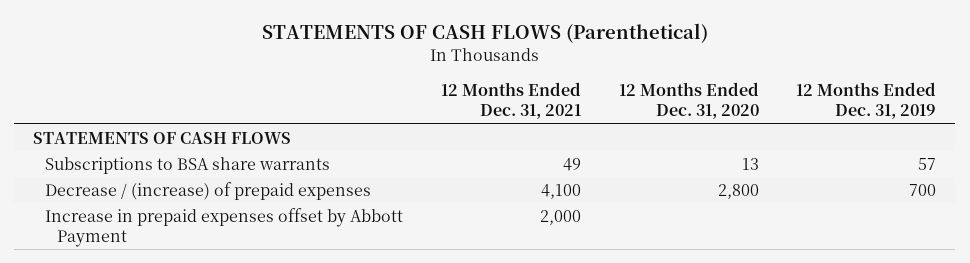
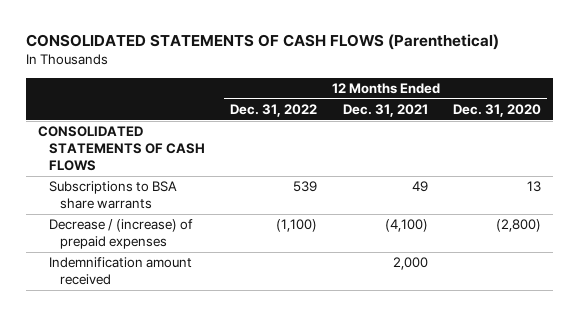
- STATEMENTS OF CASH FLOWS (Parenthetical)
+ CONSOLIDATED STATEMENTS OF CASH FLOWS (Parenthetical)
- | 12 Months Ended Dec. 31, 2021 | 12 Months Ended Dec. 31, 2020 | 12 Months Ended Dec. 31, 2019
+ | 12 Months Ended Dec. 31, 2022 | 12 Months Ended Dec. 31, 2021 | 12 Months Ended Dec. 31, 2020
- STATEMENTS OF CASH FLOWS
+ CONSOLIDATED STATEMENTS OF CASH FLOWS
- Decrease / (increase) of prepaid expenses | 4,100 | 2,800 | 700
- Increase in prepaid expenses offset by Abbott Payment | 2,000 | |
+ Decrease / (increase) of prepaid expenses | (1,100) | (4,100) | (2,800)
+ Indemnification amount received | | 2,000 |

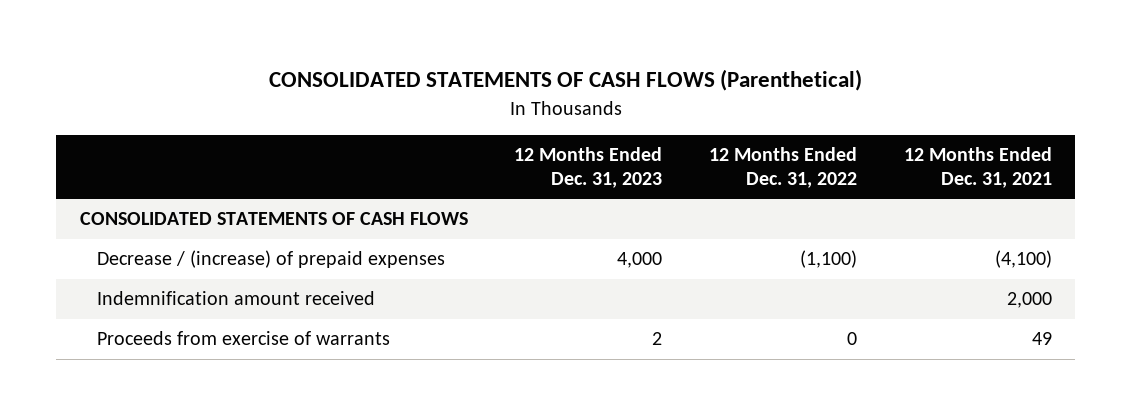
- | 12 Months Ended Dec. 31, 2022 | 12 Months Ended Dec. 31, 2021 | 12 Months Ended Dec. 31, 2020
+ | 12 Months Ended Dec. 31, 2023 | 12 Months Ended Dec. 31, 2022 | 12 Months Ended Dec. 31, 2021
- Subscriptions to BSA share warrants | 539 | 49 | 13
+ Proceeds from exercise of warrants | 2 | 0 | 49

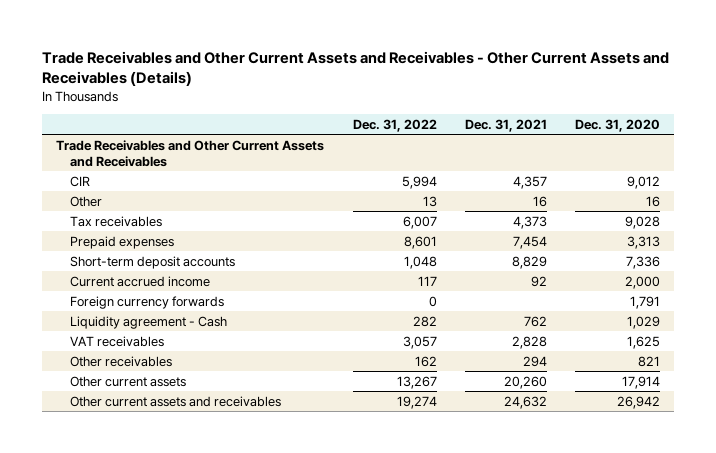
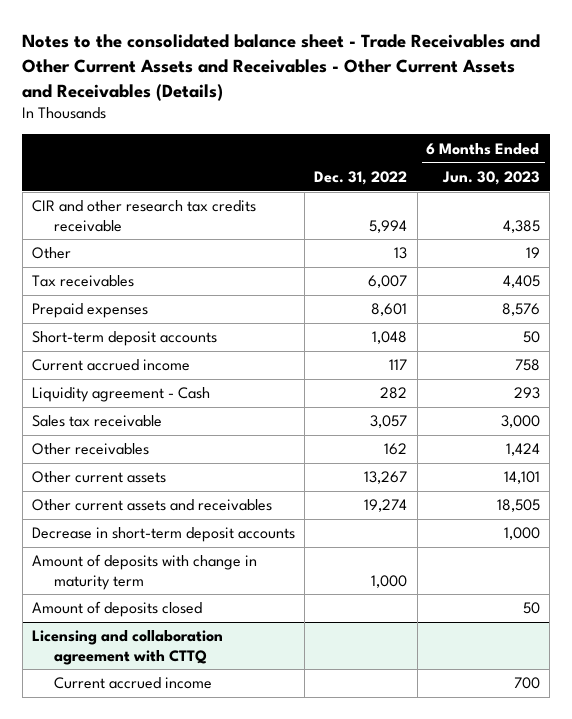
- Trade Receivables and Other Current Assets and Receivables - Other Current Assets and Receivables (Details)
+ Notes to the consolidated balance sheet - Trade Receivables and Other Current Assets and Receivables - Other Current Assets and Receivables (Details)
- | Dec. 31, 2022 | Dec. 31, 2021 | Dec. 31, 2020
+ | Dec. 31, 2022 | 6 Months Ended Jun. 30, 2023
- Trade Receivables and Other Current Assets and Receivables
- CIR | 5,994 | 4,357 | 9,012
+ CIR and other research tax credits receivable | 5,994 | 4,385
- Foreign currency forwards | 0 | | 1,791
- VAT receivables | 3,057 | 2,828 | 1,625
+ Sales tax receivable | 3,057 | 3,000
+ Decrease in short-term deposit accounts | | 1,000
+ Amount of deposits with change in maturity term | 1,000 |
+ Amount of deposits closed | | 50
+ Licensing and collaboration agreement with CTTQ
+ Current accrued income | | 700

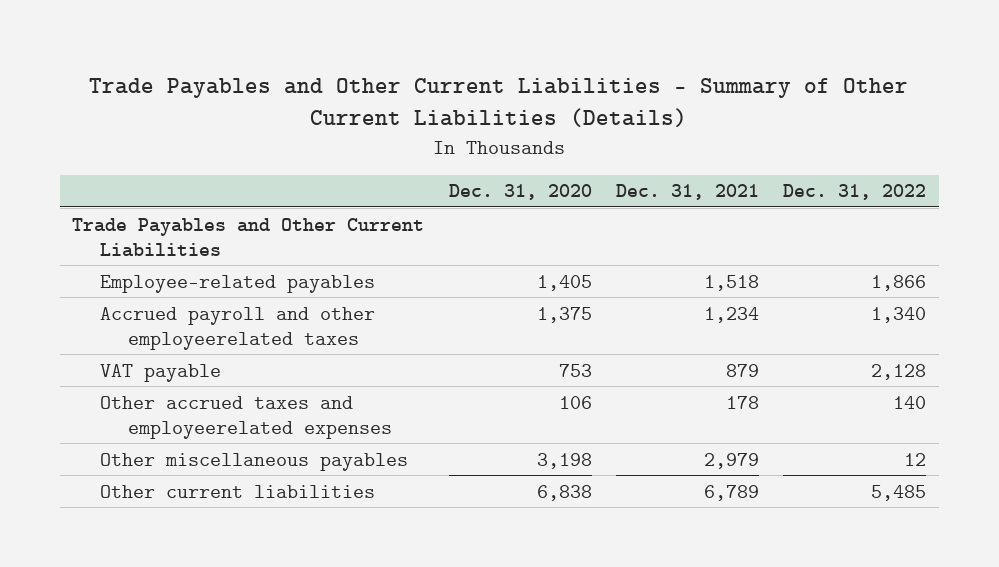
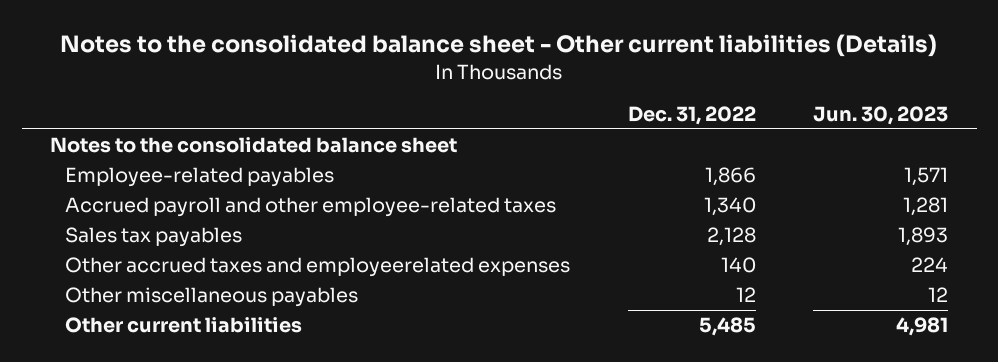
- Trade Payables and Other Current Liabilities - Summary of Other Current Liabilities (Details)
+ Notes to the consolidated balance sheet - Other current liabilities (Details)
- | Dec. 31, 2020 | Dec. 31, 2021 | Dec. 31, 2022
+ | Dec. 31, 2022 | Jun. 30, 2023
- Trade Payables and Other Current Liabilities
+ Notes to the consolidated balance sheet
- Accrued payroll and other employeerelated taxes | 1,375 | 1,234 | 1,340
- VAT payable | 753 | 879 | 2,128
+ Accrued payroll and other employee-related taxes | 1,340 | 1,281
+ Sales tax payables | 2,128 | 1,893

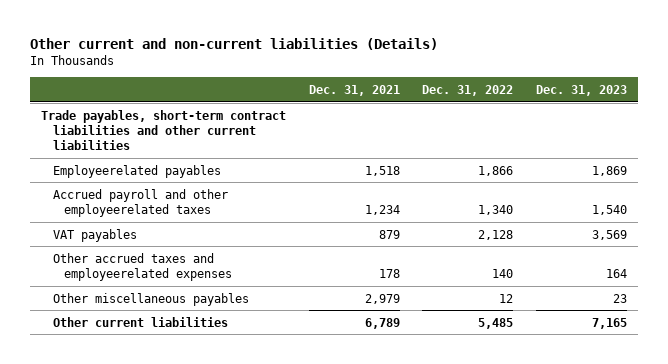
- Notes to the consolidated balance sheet - Other current liabilities (Details)
+ Other current and non-current liabilities (Details)
- | Dec. 31, 2022 | Jun. 30, 2023
+ | Dec. 31, 2021 | Dec. 31, 2022 | Dec. 31, 2023
- Notes to the consolidated balance sheet
- Employee-related payables | 1,866 | 1,571
- Accrued payroll and other employee-related taxes | 1,340 | 1,281
- Sales tax payables | 2,128 | 1,893
+ Trade payables, short-term contract liabilities and other current liabilities
+ Employeerelated payables | 1,518 | 1,866 | 1,869
+ Accrued payroll and other employeerelated taxes | 1,234 | 1,340 | 1,540
+ VAT payables | 879 | 2,128 | 3,569

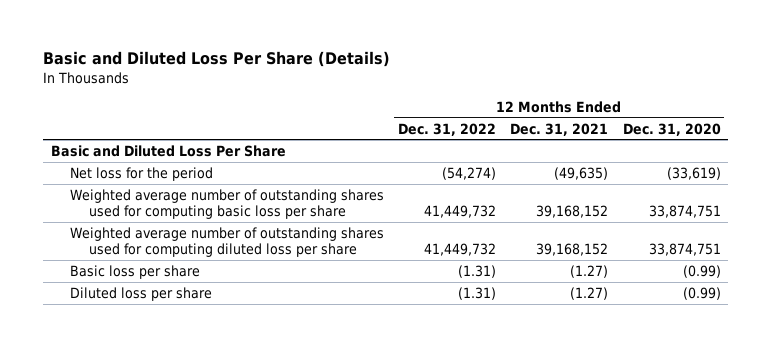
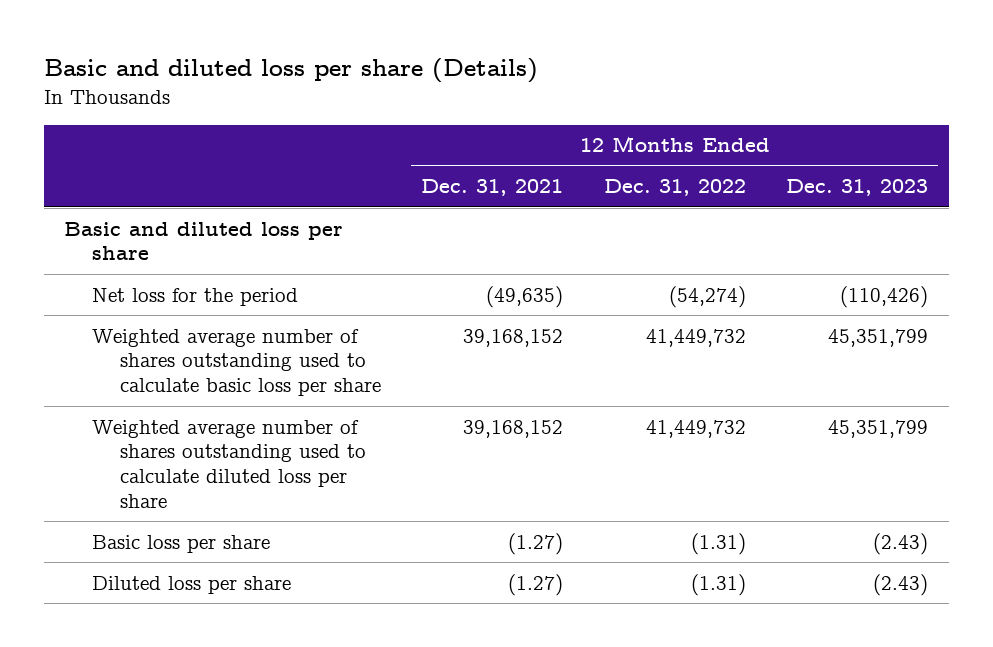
- Basic and Diluted Loss Per Share (Details)
+ Basic and diluted loss per share (Details)
- | 12 Months Ended Dec. 31, 2022 | 12 Months Ended Dec. 31, 2021 | 12 Months Ended Dec. 31, 2020
+ | 12 Months Ended Dec. 31, 2021 | 12 Months Ended Dec. 31, 2022 | 12 Months Ended Dec. 31, 2023
- Basic and Diluted Loss Per Share
+ Basic and diluted loss per share
- Weighted average number of outstanding shares used for computing basic loss per share | 41,449,732 | 39,168,152 | 33,874,751
- Weighted average number of outstanding shares used for computing diluted loss per share | 41,449,732 | 39,168,152 | 33,874,751
+ Weighted average number of shares outstanding used to calculate basic loss per share | 39,168,152 | 41,449,732 | 45,351,799
+ Weighted average number of shares outstanding used to calculate diluted loss per share | 39,168,152 | 41,449,732 | 45,351,799

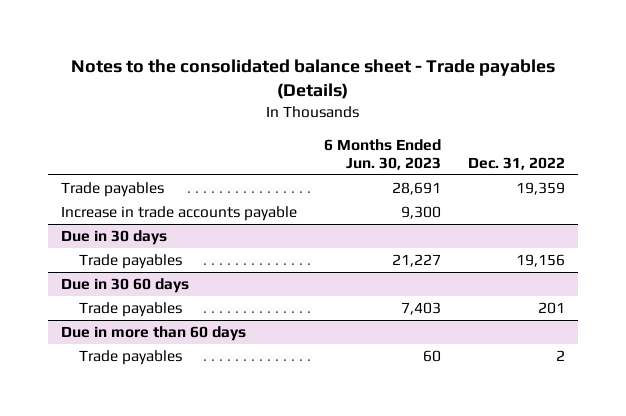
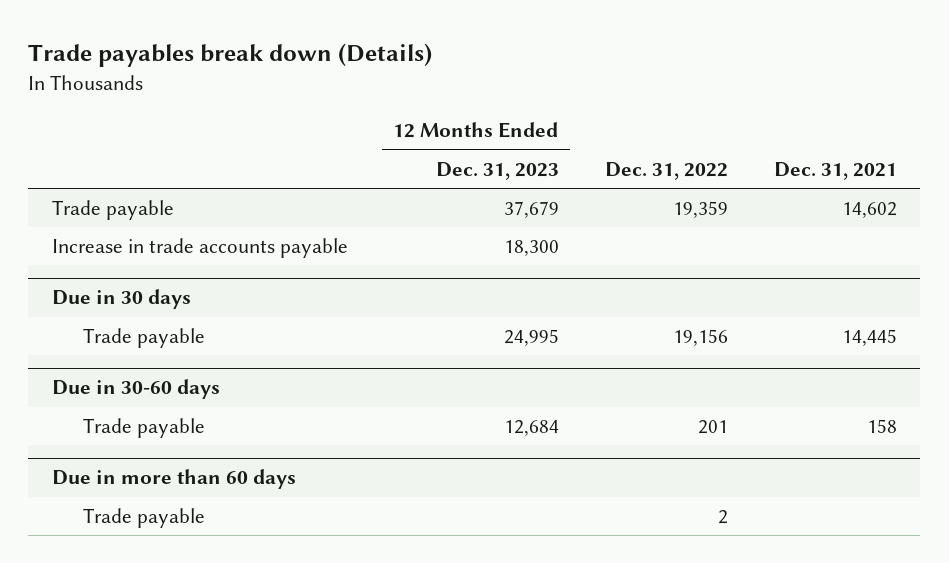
- Notes to the consolidated balance sheet - Trade payables (Details)
+ Trade payables break down (Details)
- | 6 Months Ended Jun. 30, 2023 | Dec. 31, 2022
+ | 12 Months Ended Dec. 31, 2023 | Dec. 31, 2022 | Dec. 31, 2021
- Trade payables | 28,691 | 19,359
+ Trade payable | 37,679 | 19,359 | 14,602
@ Due in 30 days
- Trade payables | 21,227 | 19,156
- Due in 30 60 days
- Trade payables | 7,403 | 201
@ Due in 30 days
+ Trade payable | 24,995 | 19,156 | 14,445
+ Due in 30-60 days
+ Trade payable | 12,684 | 201 | 158
@ Due in more than 60 days
- Trade payables | 60 | 2
+ Trade payable | | 2 |

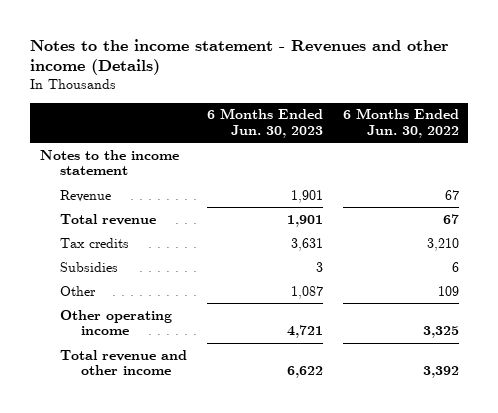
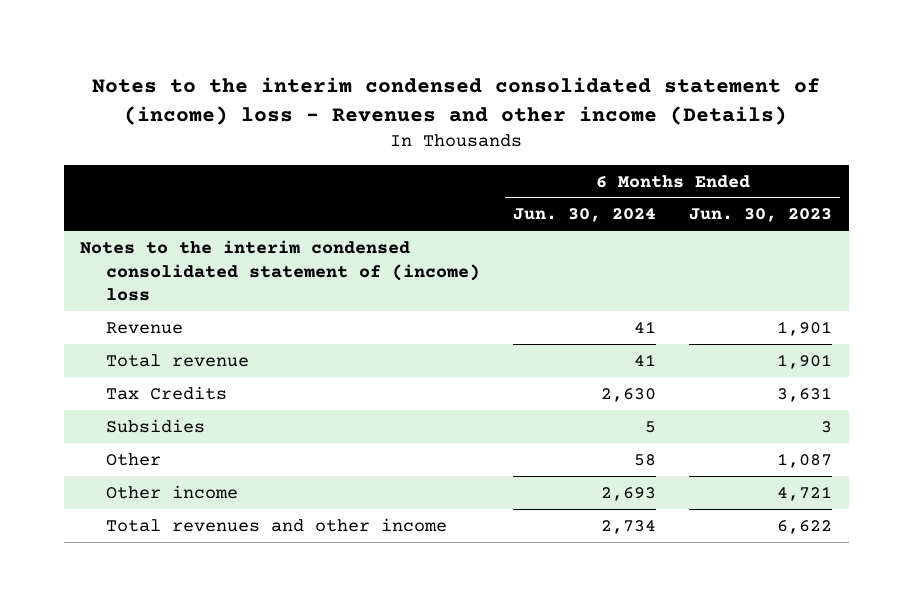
- Notes to the income statement - Revenues and other income (Details)
+ Notes to the interim condensed consolidated statement of (income) loss - Revenues and other income (Details)
- | 6 Months Ended Jun. 30, 2023 | 6 Months Ended Jun. 30, 2022
+ | 6 Months Ended Jun. 30, 2024 | 6 Months Ended Jun. 30, 2023
- Notes to the income statement
+ Notes to the interim condensed consolidated statement of (income) loss
- Tax credits | 3,631 | 3,210
+ Tax Credits | 2,630 | 3,631
- Other operating income | 4,721 | 3,325
- Total revenue and other income | 6,622 | 3,392
+ Other income | 2,693 | 4,721
+ Total revenues and other income | 2,734 | 6,622

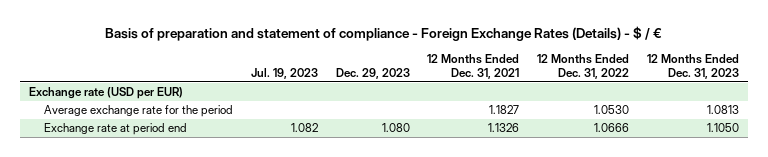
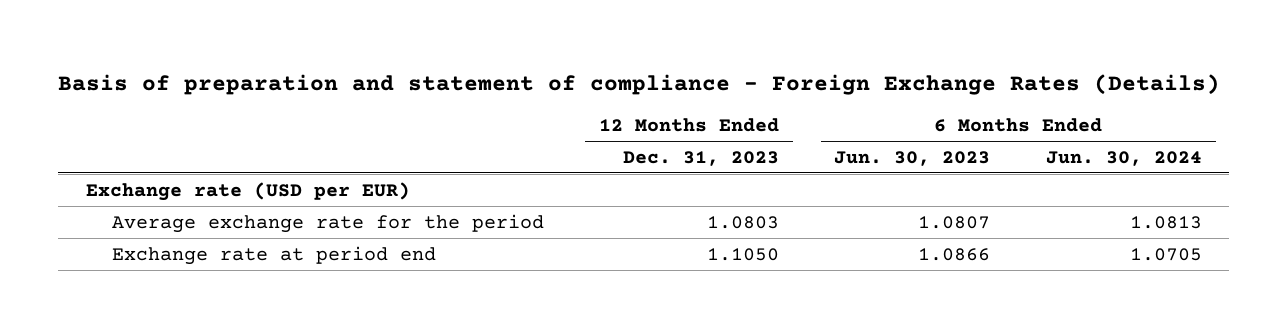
- Basis of preparation and statement of compliance - Foreign Exchange Rates (Details) - $ / €
+ Basis of preparation and statement of compliance - Foreign Exchange Rates (Details)
- | Jul. 19, 2023 | Dec. 29, 2023 | 12 Months Ended Dec. 31, 2021 | 12 Months Ended Dec. 31, 2022 | 12 Months Ended Dec. 31, 2023
+ | 12 Months Ended Dec. 31, 2023 | 6 Months Ended Jun. 30, 2023 | 6 Months Ended Jun. 30, 2024
- Average exchange rate for the period | | | 1.1827 | 1.0530 | 1.0813
+ Average exchange rate for the period | 1.0803 | 1.0807 | 1.0813

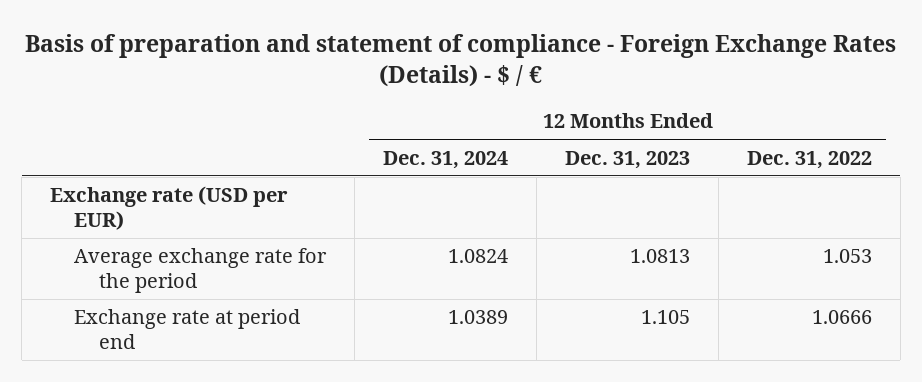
- Basis of preparation and statement of compliance - Foreign Exchange Rates (Details)
+ Basis of preparation and statement of compliance - Foreign Exchange Rates (Details) - $ / €
- | 12 Months Ended Dec. 31, 2023 | 6 Months Ended Jun. 30, 2023 | 6 Months Ended Jun. 30, 2024
+ | 12 Months Ended Dec. 31, 2024 | 12 Months Ended Dec. 31, 2023 | 12 Months Ended Dec. 31, 2022
- Average exchange rate for the period | 1.0803 | 1.0807 | 1.0813
- Exchange rate at period end | 1.1050 | 1.0866 | 1.0705
+ Average exchange rate for the period | 1.0824 | 1.0813 | 1.053
+ Exchange rate at period end | 1.0389 | 1.105 | 1.0666

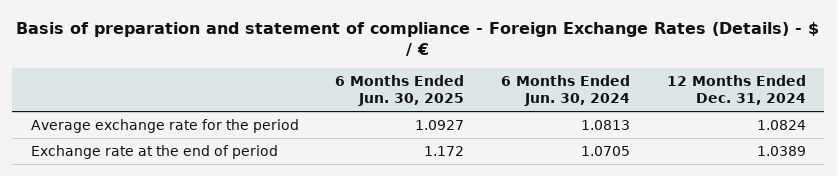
- | 12 Months Ended Dec. 31, 2024 | 12 Months Ended Dec. 31, 2023 | 12 Months Ended Dec. 31, 2022
+ | 6 Months Ended Jun. 30, 2025 | 6 Months Ended Jun. 30, 2024 | 12 Months Ended Dec. 31, 2024
- Exchange rate (USD per EUR)
- Exchange rate at period end | 1.0389 | 1.105 | 1.0666
+ Exchange rate at the end of period | 1.172 | 1.0705 | 1.0389

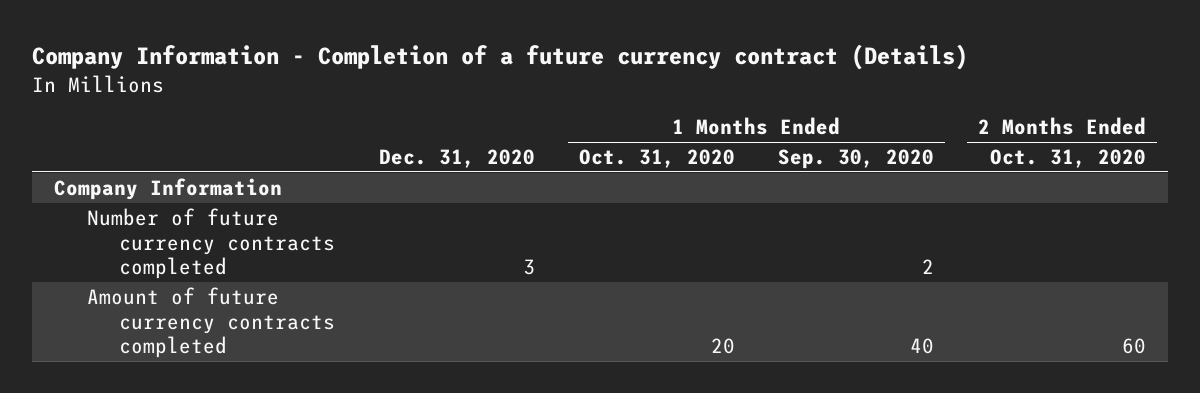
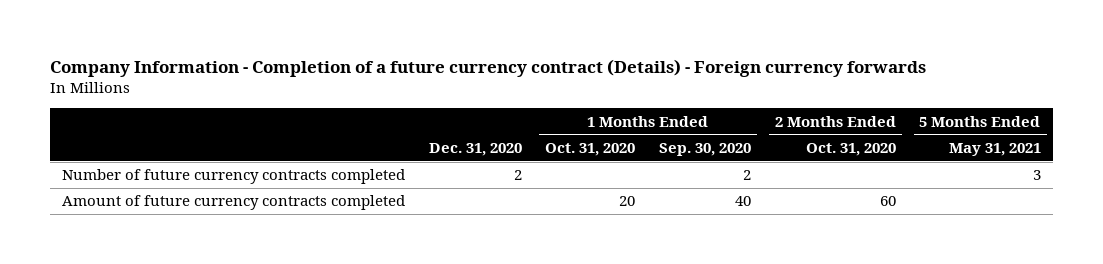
- Company Information - Completion of a future currency contract (Details)
+ Company Information - Completion of a future currency contract (Details) - Foreign currency forwards
- | Dec. 31, 2020 | 1 Months Ended Oct. 31, 2020 | 1 Months Ended Sep. 30, 2020 | 2 Months Ended Oct. 31, 2020
+ | Dec. 31, 2020 | 1 Months Ended Oct. 31, 2020 | 1 Months Ended Sep. 30, 2020 | 2 Months Ended Oct. 31, 2020 | 5 Months Ended May 31, 2021
- Company Information
- Number of future currency contracts completed | 3 | | 2 |
+ Number of future currency contracts completed | 2 | | 2 | | 3

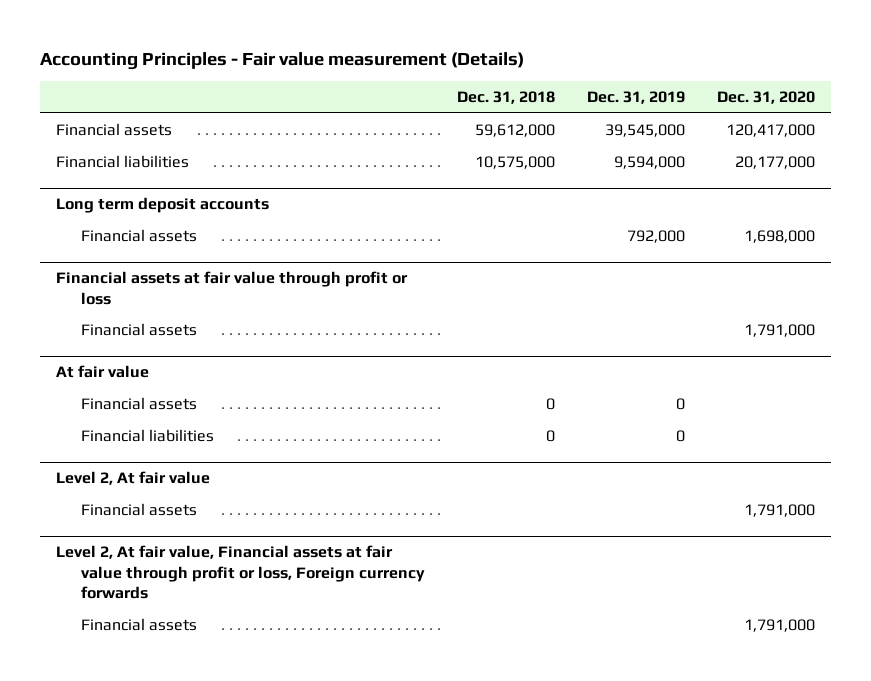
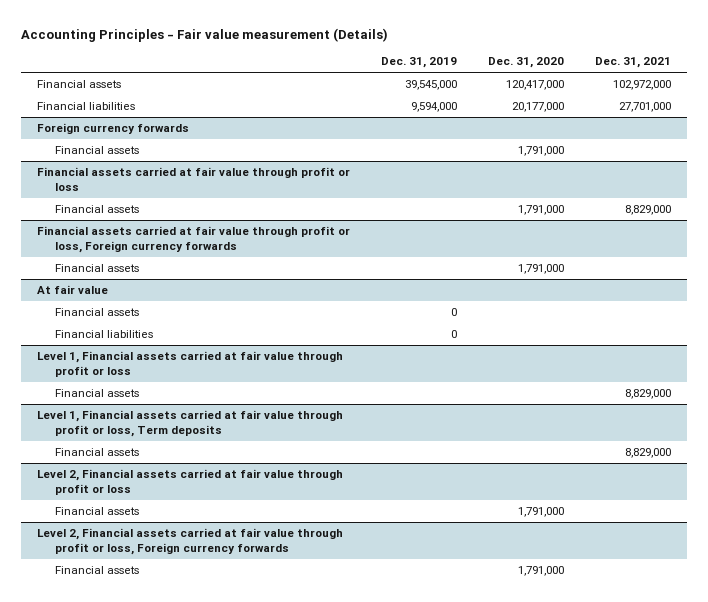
- | Dec. 31, 2018 | Dec. 31, 2019 | Dec. 31, 2020
+ | Dec. 31, 2019 | Dec. 31, 2020 | Dec. 31, 2021
- Long term deposit accounts
- Financial assets | | 792,000 | 1,698,000
- Financial assets at fair value through profit or loss
+ Foreign currency forwards
+ Financial assets carried at fair value through profit or loss
+ Financial assets | | 1,791,000 | 8,829,000
+ Financial assets carried at fair value through profit or loss, Foreign currency forwards
+ Financial assets | | 1,791,000 |
- Level 2, At fair value
+ Level 1, Financial assets carried at fair value through profit or loss
+ Financial assets | | | 8,829,000
+ Level 1, Financial assets carried at fair value through profit or loss, Term deposits
+ Financial assets | | | 8,829,000
+ Level 2, Financial assets carried at fair value through profit or loss
- Level 2, At fair value, Financial assets at fair value through profit or loss, Foreign currency forwards
+ Level 2, Financial assets carried at fair value through profit or loss, Foreign currency forwards

